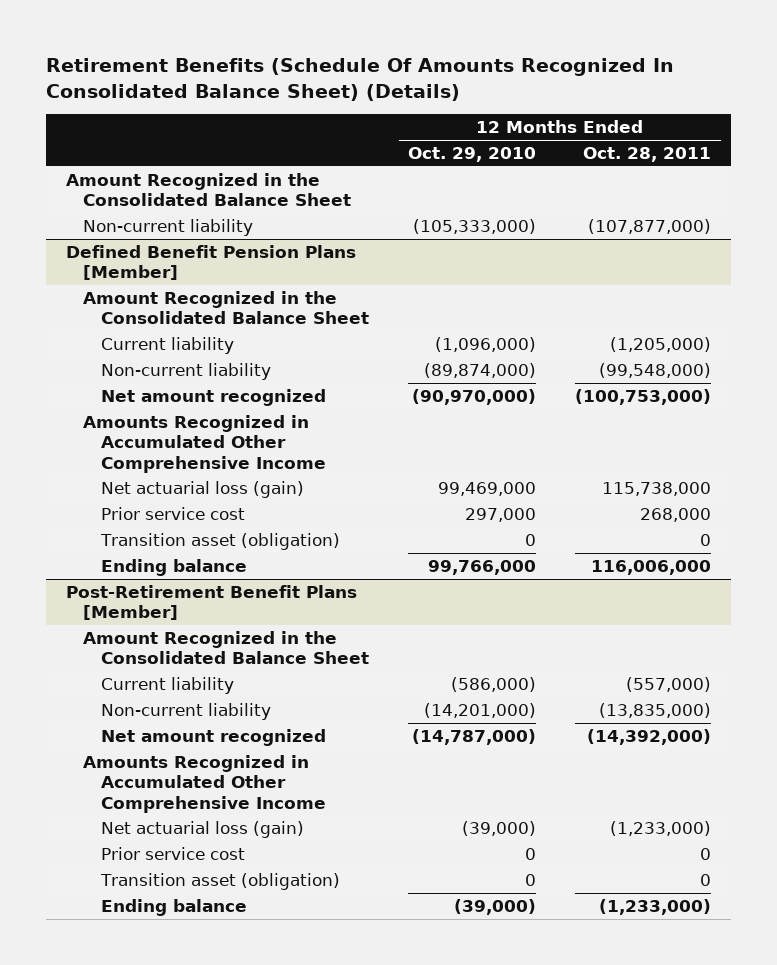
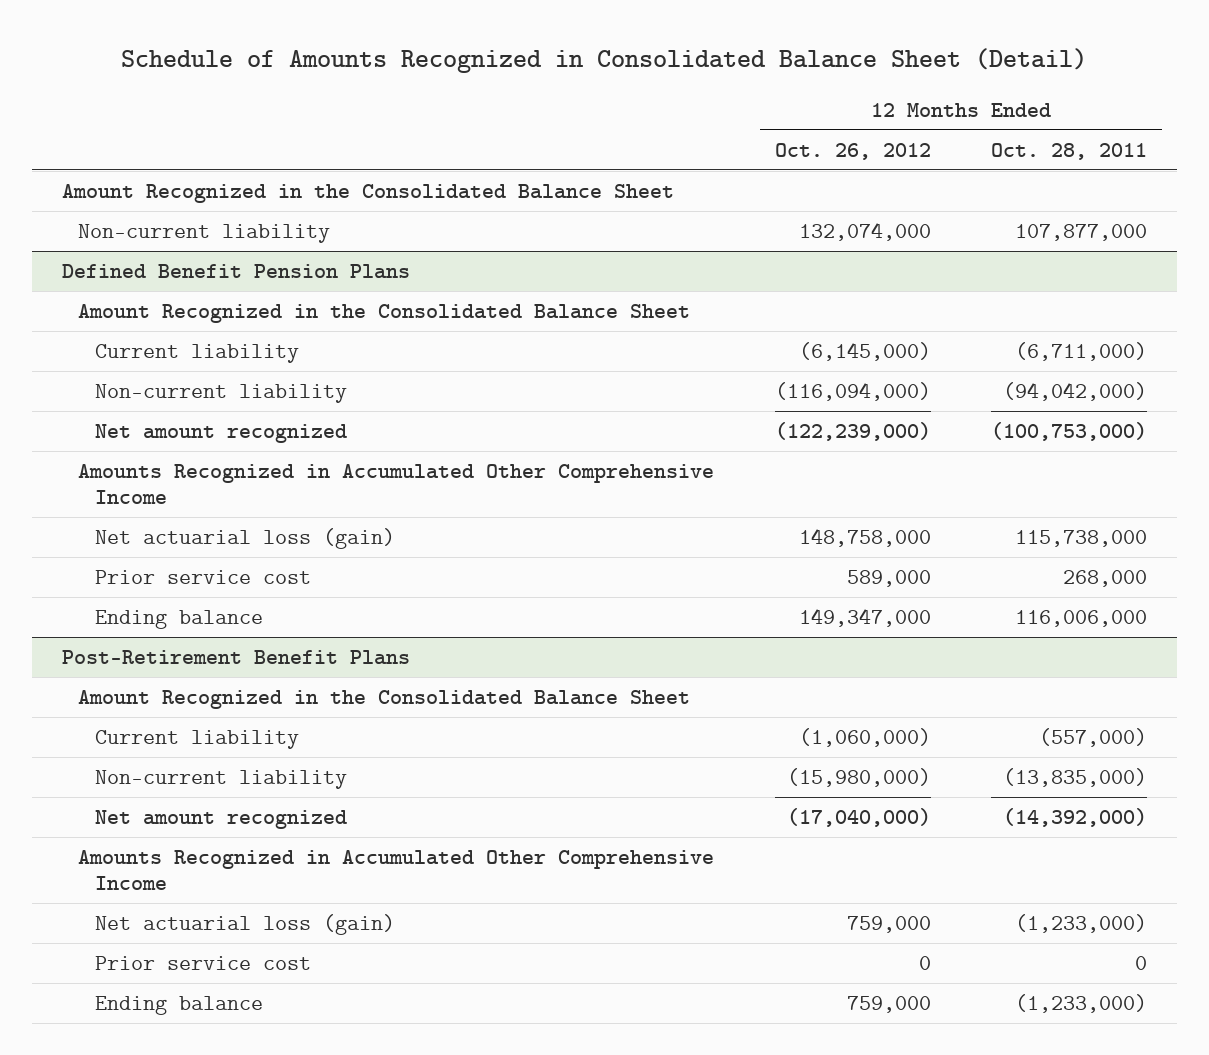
- Retirement Benefits (Schedule Of Amounts Recognized In Consolidated Balance Sheet) (Details)
+ Schedule of Amounts Recognized in Consolidated Balance Sheet (Detail)
- | 12 Months Ended Oct. 29, 2010 | 12 Months Ended Oct. 28, 2011
+ | 12 Months Ended Oct. 26, 2012 | 12 Months Ended Oct. 28, 2011
- Non-current liability | (105,333,000) | (107,877,000)
- Defined Benefit Pension Plans [Member]
+ Non-current liability | 132,074,000 | 107,877,000
+ Defined Benefit Pension Plans
- Current liability | (1,096,000) | (1,205,000)
- Non-current liability | (89,874,000) | (99,548,000)
+ Current liability | (6,145,000) | (6,711,000)
+ Non-current liability | (116,094,000) | (94,042,000)
- Transition asset (obligation) | 0 | 0
- Post-Retirement Benefit Plans [Member]
+ Post-Retirement Benefit Plans
- Transition asset (obligation) | 0 | 0

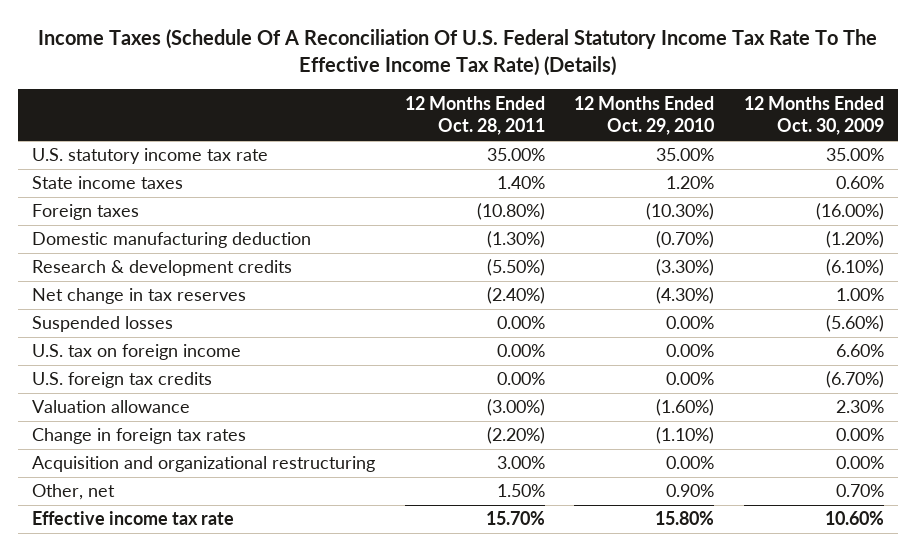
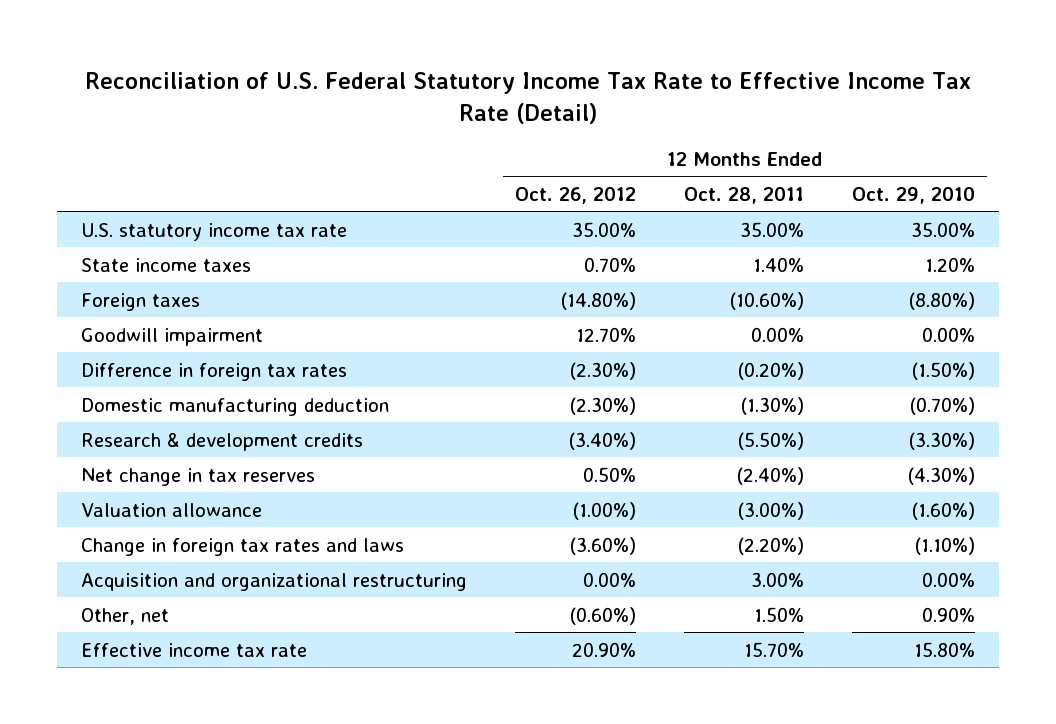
- Income Taxes (Schedule Of A Reconciliation Of U.S. Federal Statutory Income Tax Rate To The Effective Income Tax Rate) (Details)
+ Reconciliation of U.S. Federal Statutory Income Tax Rate to Effective Income Tax Rate (Detail)
- | 12 Months Ended Oct. 28, 2011 | 12 Months Ended Oct. 29, 2010 | 12 Months Ended Oct. 30, 2009
+ | 12 Months Ended Oct. 26, 2012 | 12 Months Ended Oct. 28, 2011 | 12 Months Ended Oct. 29, 2010
- Foreign taxes | (10.80%) | (10.30%) | (16.00%)
+ Foreign taxes | (14.80%) | (10.60%) | (8.80%)
+ Goodwill impairment | 12.70% | 0.00% | 0.00%
+ Difference in foreign tax rates | (2.30%) | (0.20%) | (1.50%)
- Suspended losses | 0.00% | 0.00% | (5.60%)
- U.S. tax on foreign income | 0.00% | 0.00% | 6.60%
- U.S. foreign tax credits | 0.00% | 0.00% | (6.70%)
- Change in foreign tax rates | (2.20%) | (1.10%) | 0.00%
+ Change in foreign tax rates and laws | (3.60%) | (2.20%) | (1.10%)

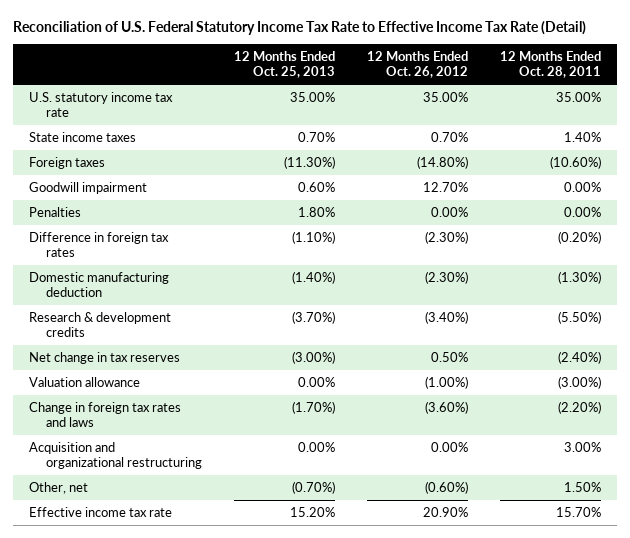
- | 12 Months Ended Oct. 26, 2012 | 12 Months Ended Oct. 28, 2011 | 12 Months Ended Oct. 29, 2010
+ | 12 Months Ended Oct. 25, 2013 | 12 Months Ended Oct. 26, 2012 | 12 Months Ended Oct. 28, 2011
+ Penalties | 1.80% | 0.00% | 0.00%

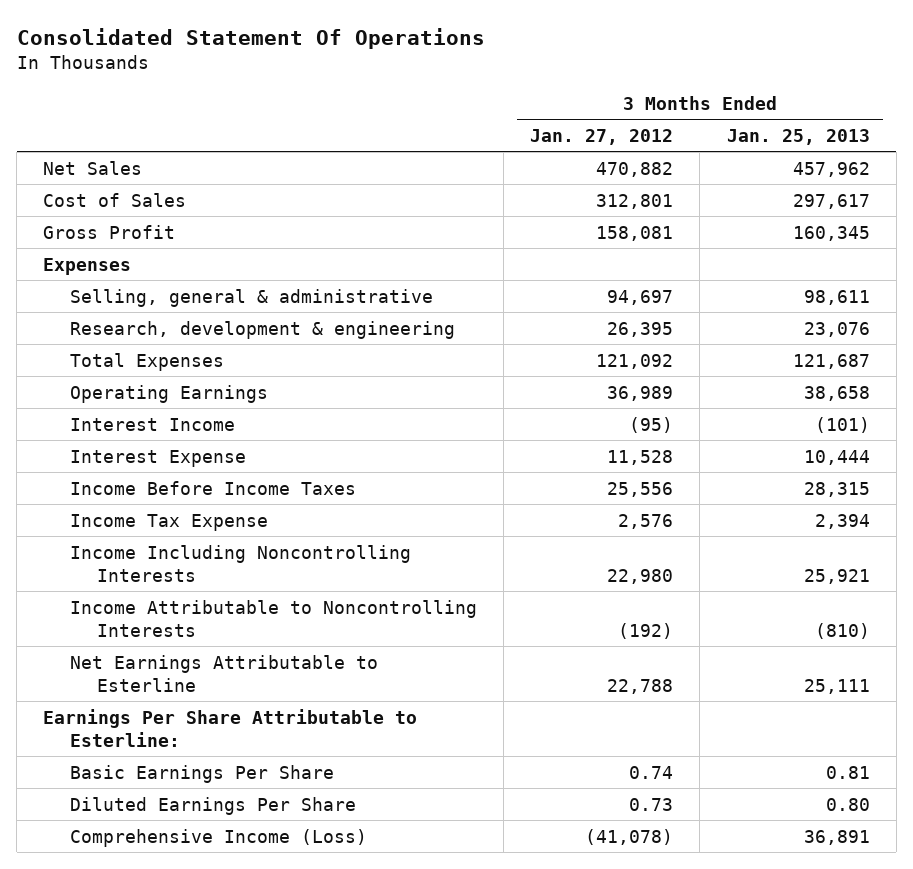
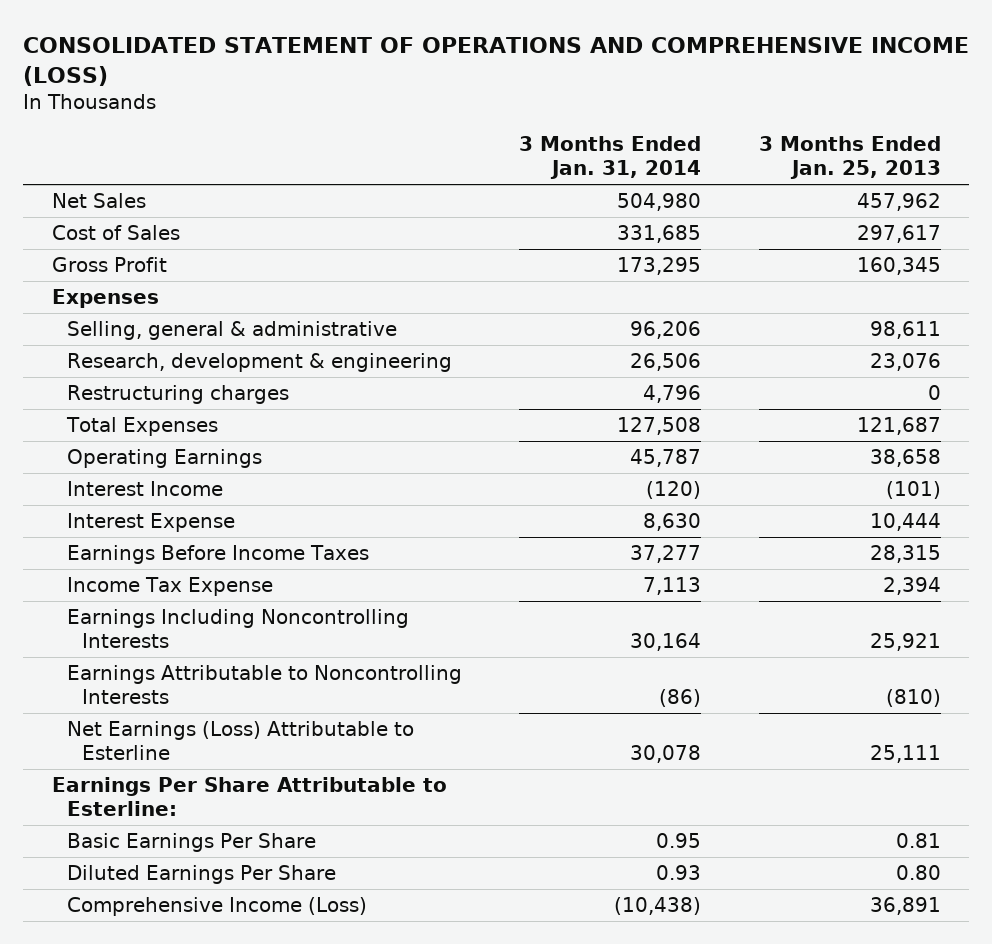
- Consolidated Statement Of Operations
+ CONSOLIDATED STATEMENT OF OPERATIONS AND COMPREHENSIVE INCOME (LOSS)
- | 3 Months Ended Jan. 27, 2012 | 3 Months Ended Jan. 25, 2013
+ | 3 Months Ended Jan. 31, 2014 | 3 Months Ended Jan. 25, 2013
+ Restructuring charges | 4,796 | 0
- Income Before Income Taxes | 25,556 | 28,315
+ Earnings Before Income Taxes | 37,277 | 28,315
- Income Including Noncontrolling Interests | 22,980 | 25,921
- Income Attributable to Noncontrolling Interests | (192) | (810)
- Net Earnings Attributable to Esterline | 22,788 | 25,111
+ Earnings Including Noncontrolling Interests | 30,164 | 25,921
+ Earnings Attributable to Noncontrolling Interests | (86) | (810)
+ Net Earnings (Loss) Attributable to Esterline | 30,078 | 25,111

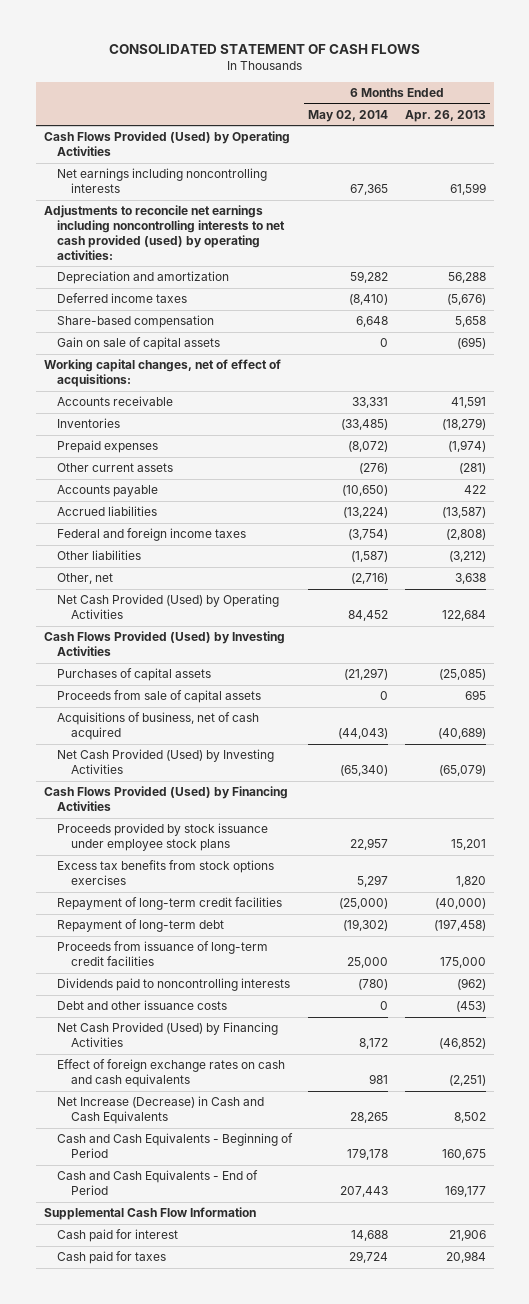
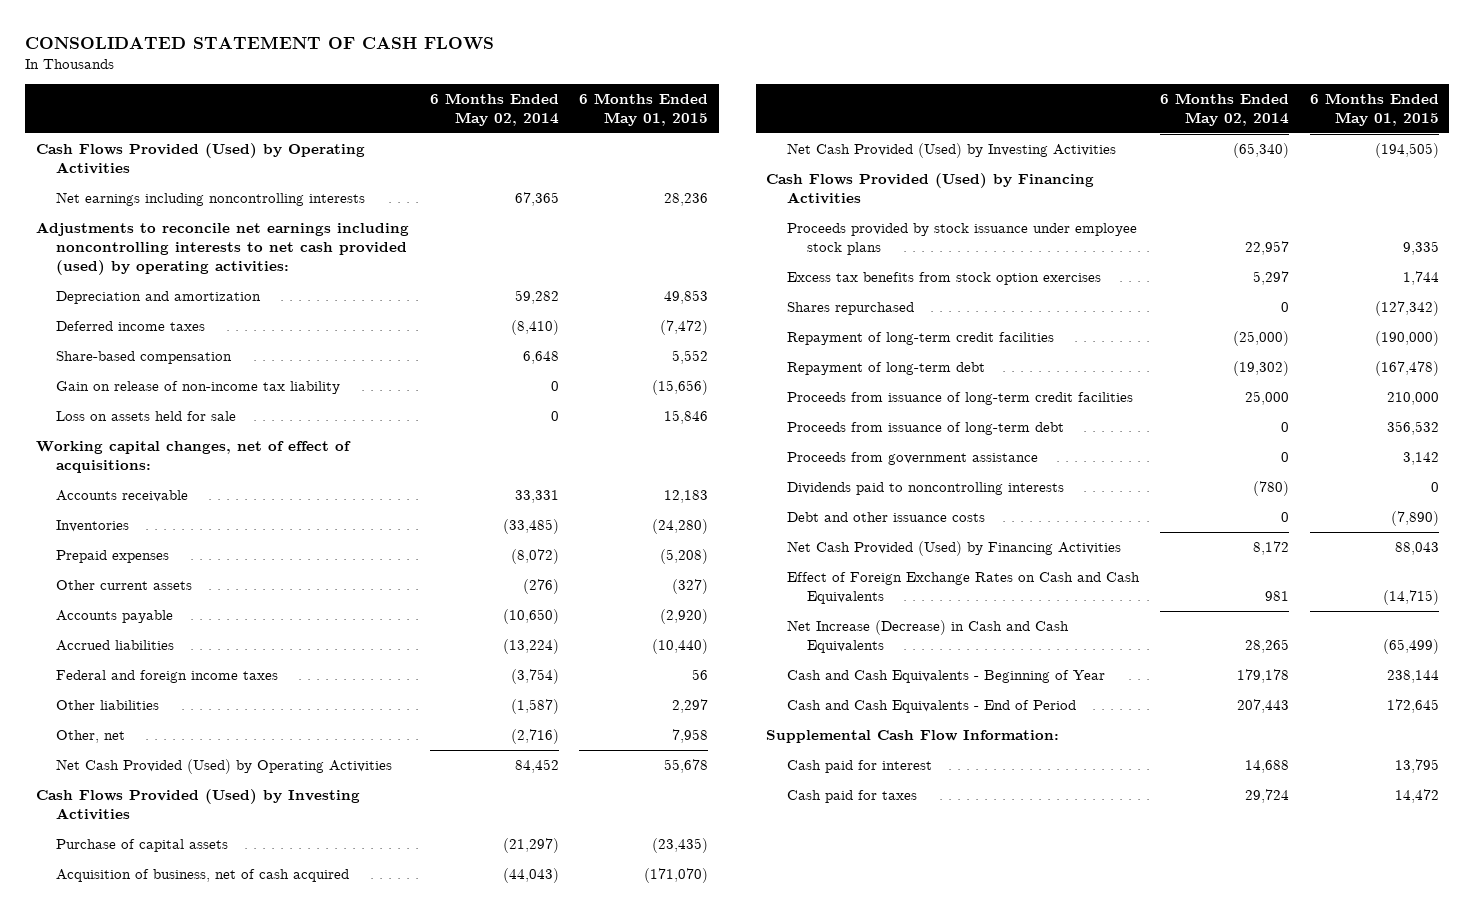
- | 6 Months Ended May 02, 2014 | 6 Months Ended Apr. 26, 2013
+ | 6 Months Ended May 02, 2014 | 6 Months Ended May 01, 2015
- Gain on sale of capital assets | 0 | (695)
+ Gain on release of non-income tax liability | 0 | (15,656)
+ Loss on assets held for sale | 0 | 15,846
- Purchases of capital assets | (21,297) | (25,085)
- Proceeds from sale of capital assets | 0 | 695
- Acquisitions of business, net of cash acquired | (44,043) | (40,689)
+ Purchase of capital assets | (21,297) | (23,435)
+ Acquisition of business, net of cash acquired | (44,043) | (171,070)
- Excess tax benefits from stock options exercises | 5,297 | 1,820
+ Excess tax benefits from stock option exercises | 5,297 | 1,744
+ Shares repurchased | 0 | (127,342)
+ Proceeds from issuance of long-term debt | 0 | 356,532
+ Proceeds from government assistance | 0 | 3,142
- Effect of foreign exchange rates on cash and cash equivalents | 981 | (2,251)
+ Effect of Foreign Exchange Rates on Cash and Cash Equivalents | 981 | (14,715)
- Cash and Cash Equivalents - Beginning of Period | 179,178 | 160,675
+ Cash and Cash Equivalents - Beginning of Year | 179,178 | 238,144
- Supplemental Cash Flow Information
+ Supplemental Cash Flow Information:

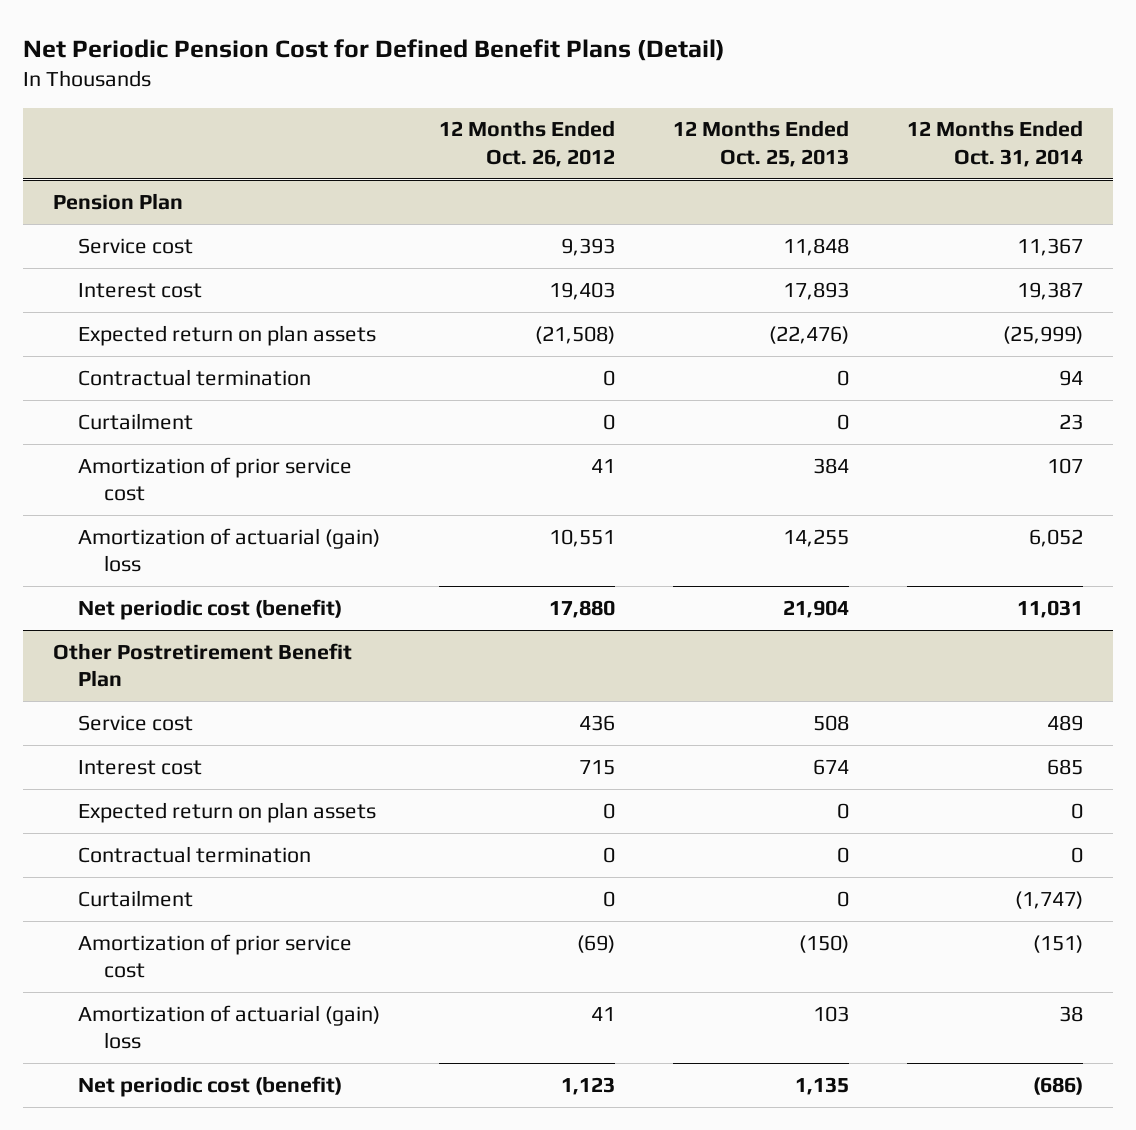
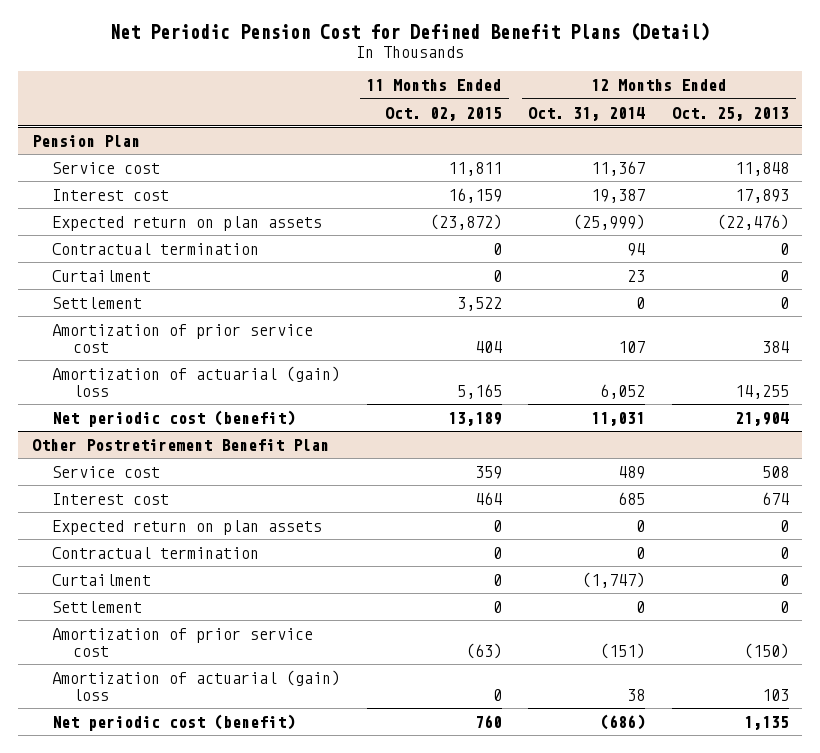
- | 12 Months Ended Oct. 26, 2012 | 12 Months Ended Oct. 25, 2013 | 12 Months Ended Oct. 31, 2014
+ | 11 Months Ended Oct. 02, 2015 | 12 Months Ended Oct. 31, 2014 | 12 Months Ended Oct. 25, 2013
@ Pension Plan
+ Settlement | 3,522 | 0 | 0
@ Other Postretirement Benefit Plan
+ Settlement | 0 | 0 | 0

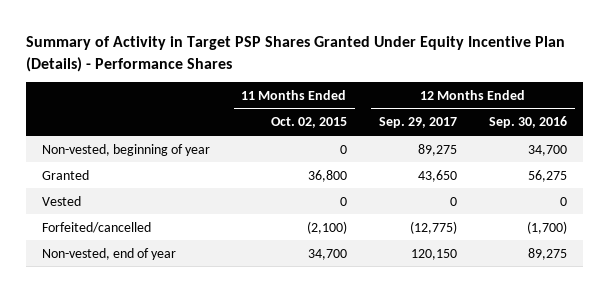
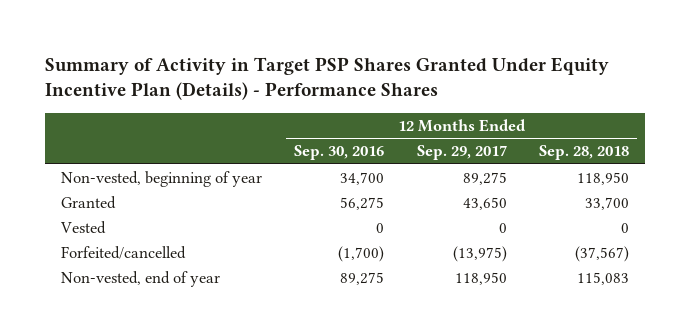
- | 11 Months Ended Oct. 02, 2015 | 12 Months Ended Sep. 29, 2017 | 12 Months Ended Sep. 30, 2016
+ | 12 Months Ended Sep. 30, 2016 | 12 Months Ended Sep. 29, 2017 | 12 Months Ended Sep. 28, 2018
- Forfeited/cancelled | (2,100) | (12,775) | (1,700)
- Non-vested, end of year | 34,700 | 120,150 | 89,275
+ Forfeited/cancelled | (1,700) | (13,975) | (37,567)
+ Non-vested, end of year | 89,275 | 118,950 | 115,083

